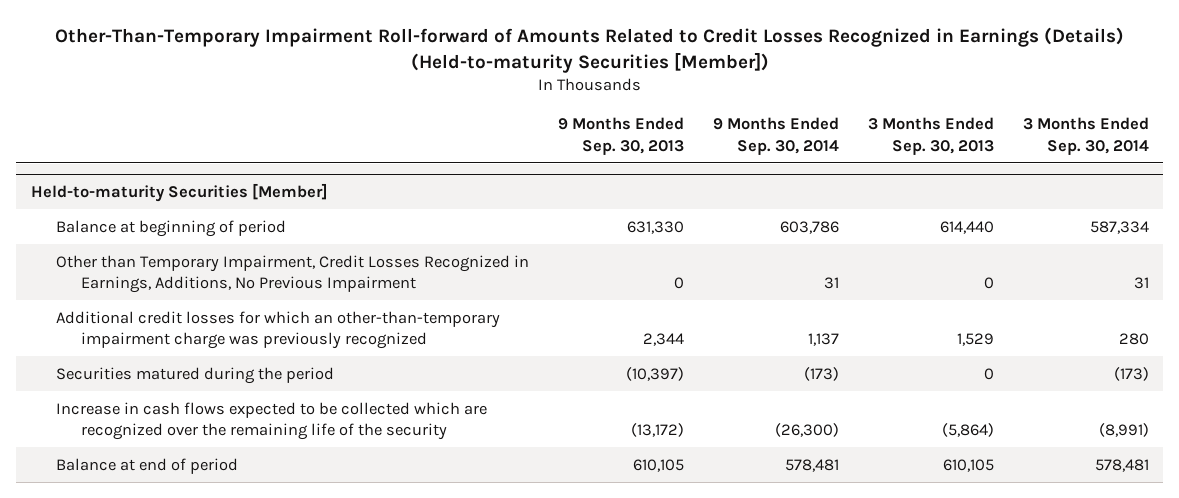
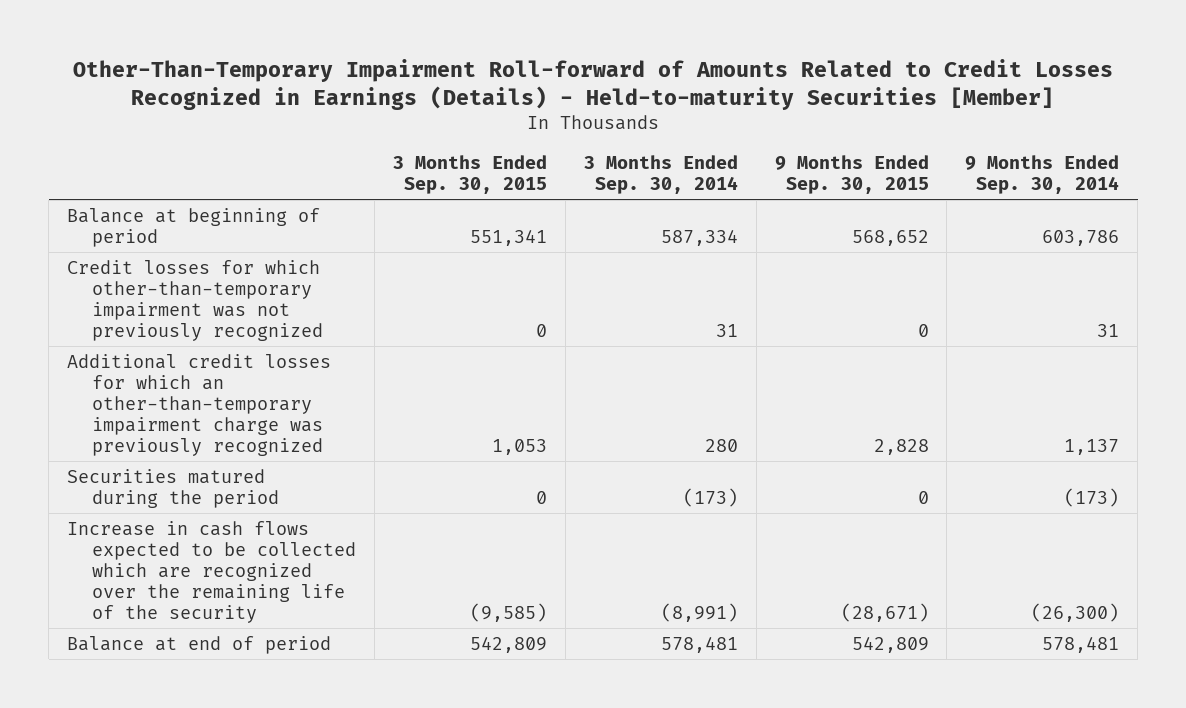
- Other-Than-Temporary Impairment Roll-forward of Amounts Related to Credit Losses Recognized in Earnings (Details) (Held-to-maturity Securities [Member])
+ Other-Than-Temporary Impairment Roll-forward of Amounts Related to Credit Losses Recognized in Earnings (Details) - Held-to-maturity Securities [Member]
- | 9 Months Ended Sep. 30, 2013 | 9 Months Ended Sep. 30, 2014 | 3 Months Ended Sep. 30, 2013 | 3 Months Ended Sep. 30, 2014
+ | 3 Months Ended Sep. 30, 2015 | 3 Months Ended Sep. 30, 2014 | 9 Months Ended Sep. 30, 2015 | 9 Months Ended Sep. 30, 2014
- Held-to-maturity Securities [Member]
- Other than Temporary Impairment, Credit Losses Recognized in Earnings, Additions, No Previous Impairment | 0 | 31 | 0 | 31
+ Credit losses for which other-than-temporary impairment was not previously recognized | 0 | 31 | 0 | 31

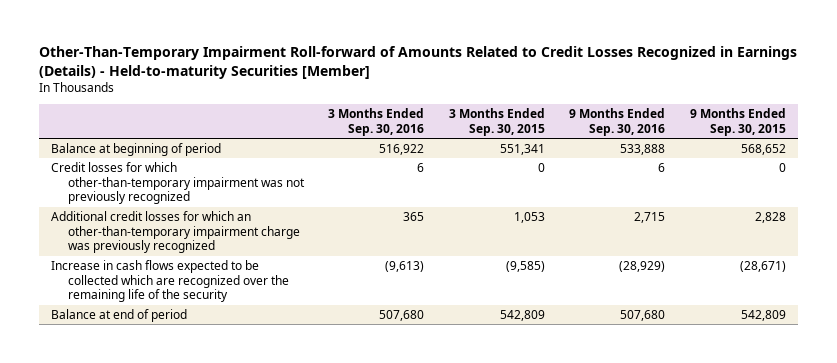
- | 3 Months Ended Sep. 30, 2015 | 3 Months Ended Sep. 30, 2014 | 9 Months Ended Sep. 30, 2015 | 9 Months Ended Sep. 30, 2014
+ | 3 Months Ended Sep. 30, 2016 | 3 Months Ended Sep. 30, 2015 | 9 Months Ended Sep. 30, 2016 | 9 Months Ended Sep. 30, 2015
- Securities matured during the period | 0 | (173) | 0 | (173)

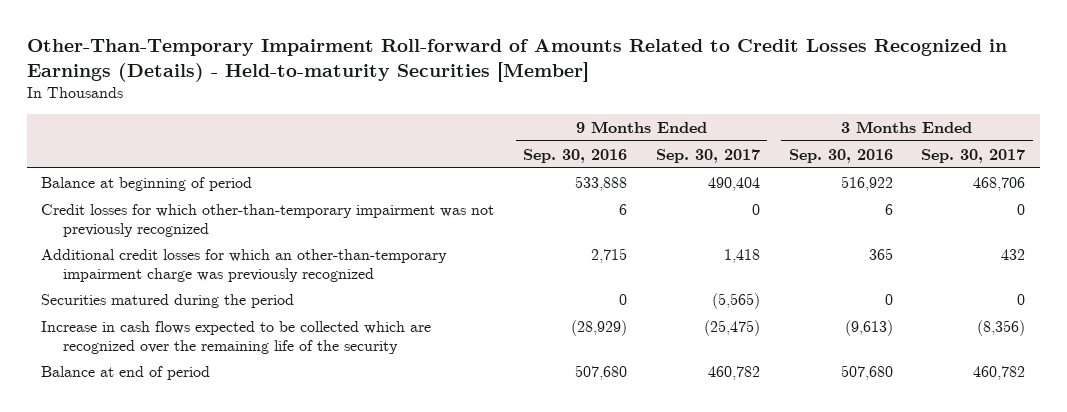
- | 3 Months Ended Sep. 30, 2016 | 3 Months Ended Sep. 30, 2015 | 9 Months Ended Sep. 30, 2016 | 9 Months Ended Sep. 30, 2015
+ | 9 Months Ended Sep. 30, 2016 | 9 Months Ended Sep. 30, 2017 | 3 Months Ended Sep. 30, 2016 | 3 Months Ended Sep. 30, 2017
+ Securities matured during the period | 0 | (5,565) | 0 | 0

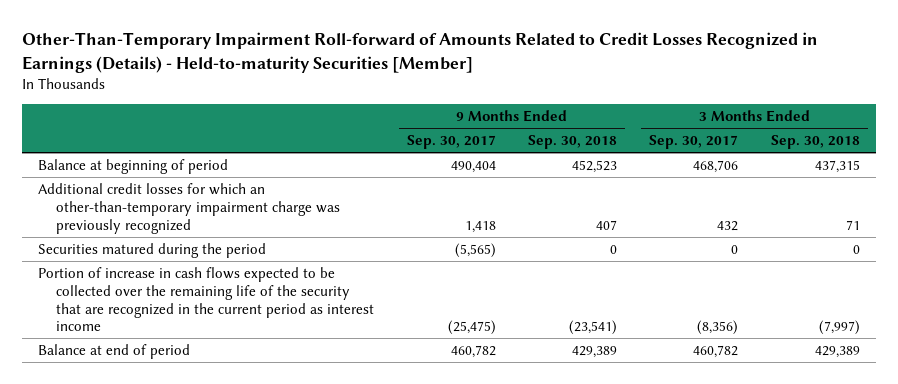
- | 9 Months Ended Sep. 30, 2016 | 9 Months Ended Sep. 30, 2017 | 3 Months Ended Sep. 30, 2016 | 3 Months Ended Sep. 30, 2017
+ | 9 Months Ended Sep. 30, 2017 | 9 Months Ended Sep. 30, 2018 | 3 Months Ended Sep. 30, 2017 | 3 Months Ended Sep. 30, 2018
- Credit losses for which other-than-temporary impairment was not previously recognized | 6 | 0 | 6 | 0
- Increase in cash flows expected to be collected which are recognized over the remaining life of the security | (28,929) | (25,475) | (9,613) | (8,356)
+ Portion of increase in cash flows expected to be collected over the remaining life of the security that are recognized in the current period as interest income | (25,475) | (23,541) | (8,356) | (7,997)

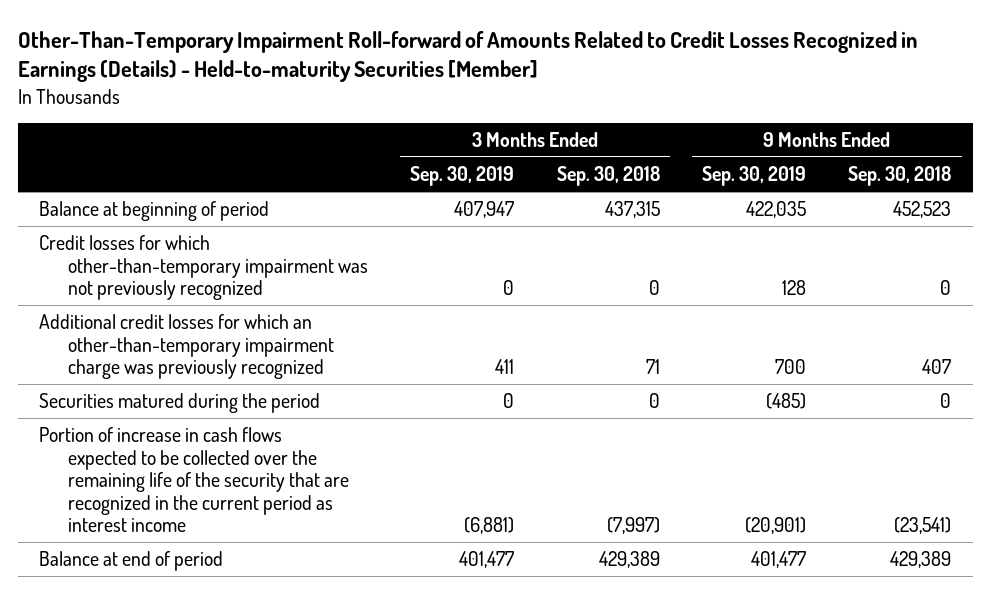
- | 9 Months Ended Sep. 30, 2017 | 9 Months Ended Sep. 30, 2018 | 3 Months Ended Sep. 30, 2017 | 3 Months Ended Sep. 30, 2018
+ | 3 Months Ended Sep. 30, 2019 | 3 Months Ended Sep. 30, 2018 | 9 Months Ended Sep. 30, 2019 | 9 Months Ended Sep. 30, 2018
+ Credit losses for which other-than-temporary impairment was not previously recognized | 0 | 0 | 128 | 0

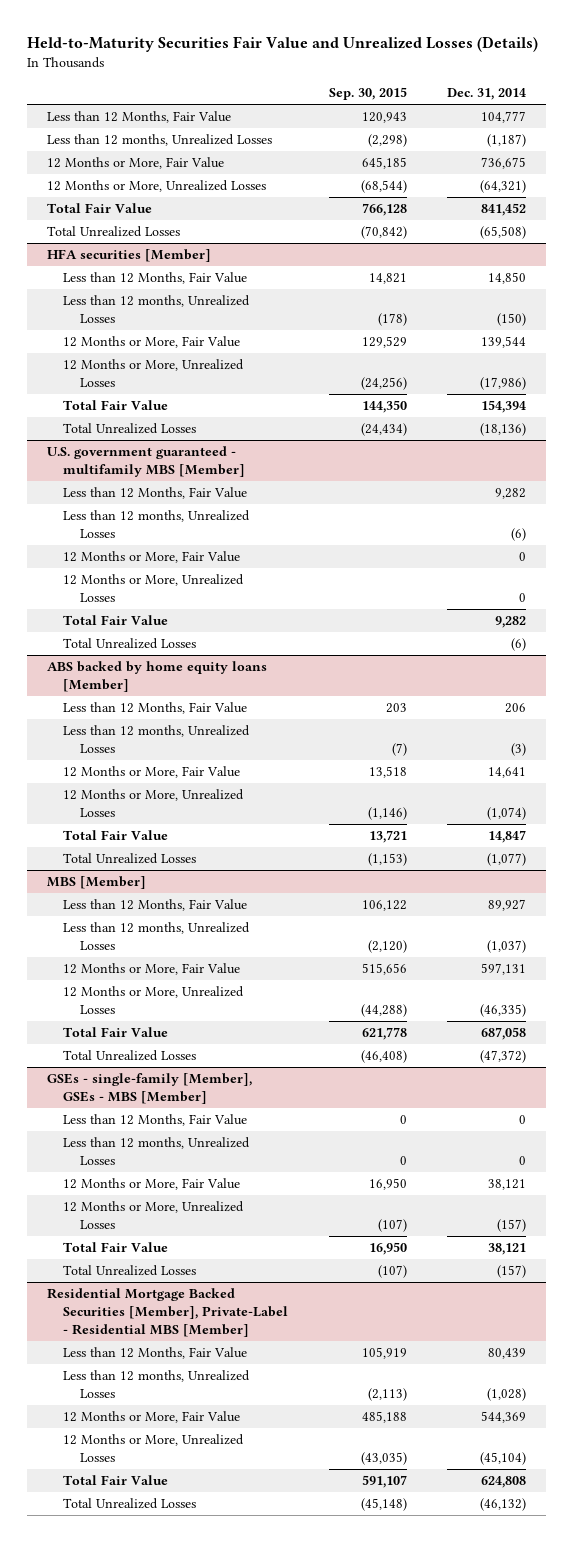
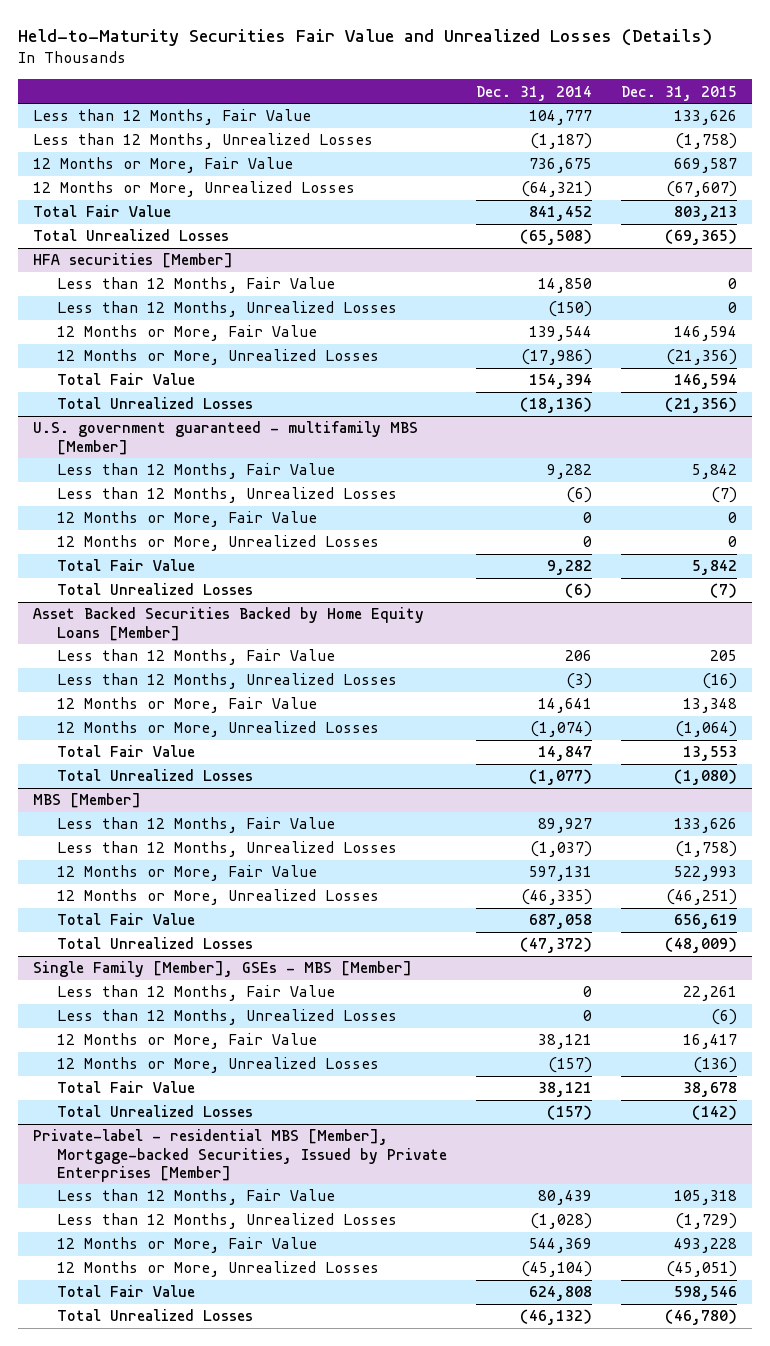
- | Sep. 30, 2015 | Dec. 31, 2014
+ | Dec. 31, 2014 | Dec. 31, 2015
- Less than 12 months, Unrealized Losses | (2,298) | (1,187)
+ Less than 12 Months, Unrealized Losses | (1,187) | (1,758)
@ HFA securities [Member]
- Less than 12 months, Unrealized Losses | (178) | (150)
+ Less than 12 Months, Unrealized Losses | (150) | 0
@ U.S. government guaranteed - multifamily MBS [Member]
- Less than 12 months, Unrealized Losses | | (6)
+ Less than 12 Months, Unrealized Losses | (6) | (7)
- ABS backed by home equity loans [Member]
+ Asset Backed Securities Backed by Home Equity Loans [Member]
- Less than 12 months, Unrealized Losses | (7) | (3)
+ Less than 12 Months, Unrealized Losses | (3) | (16)
@ MBS [Member]
- Less than 12 months, Unrealized Losses | (2,120) | (1,037)
+ Less than 12 Months, Unrealized Losses | (1,037) | (1,758)
- GSEs - single-family [Member], GSEs - MBS [Member]
+ Single Family [Member], GSEs - MBS [Member]
- Less than 12 months, Unrealized Losses | 0 | 0
+ Less than 12 Months, Unrealized Losses | 0 | (6)
- Residential Mortgage Backed Securities [Member], Private-Label - Residential MBS [Member]
+ Private-label - residential MBS [Member], Mortgage-backed Securities, Issued by Private Enterprises [Member]
- Less than 12 months, Unrealized Losses | (2,113) | (1,028)
+ Less than 12 Months, Unrealized Losses | (1,028) | (1,729)

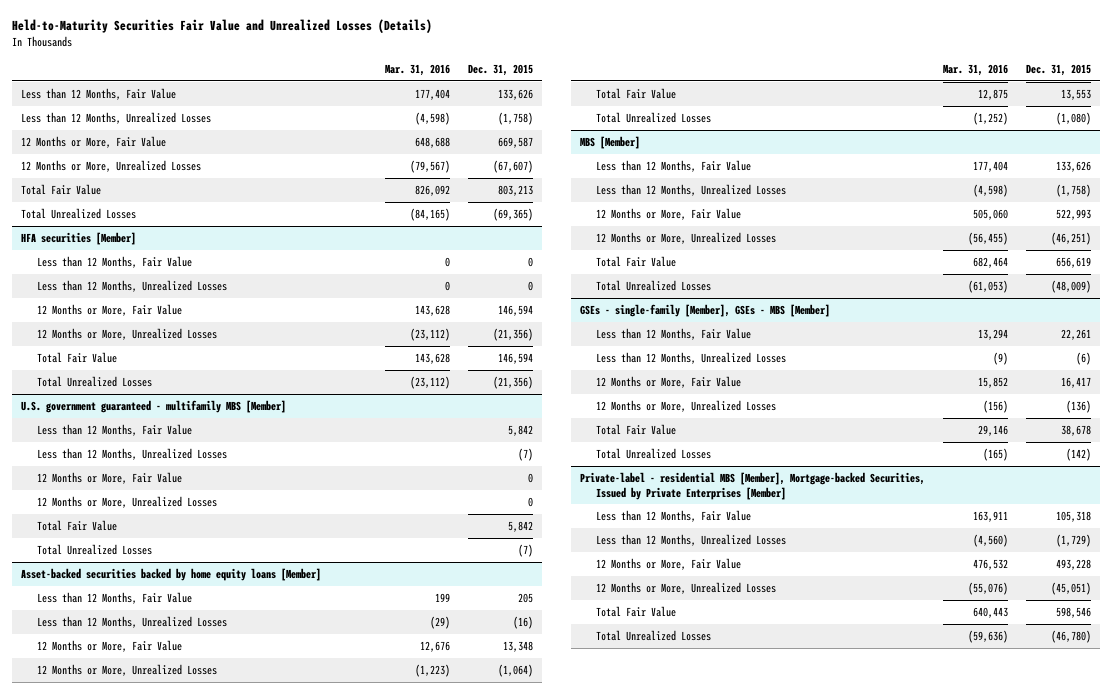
- | Dec. 31, 2014 | Dec. 31, 2015
+ | Mar. 31, 2016 | Dec. 31, 2015
- Asset Backed Securities Backed by Home Equity Loans [Member]
+ Asset-backed securities backed by home equity loans [Member]
- Single Family [Member], GSEs - MBS [Member]
+ GSEs - single-family [Member], GSEs - MBS [Member]

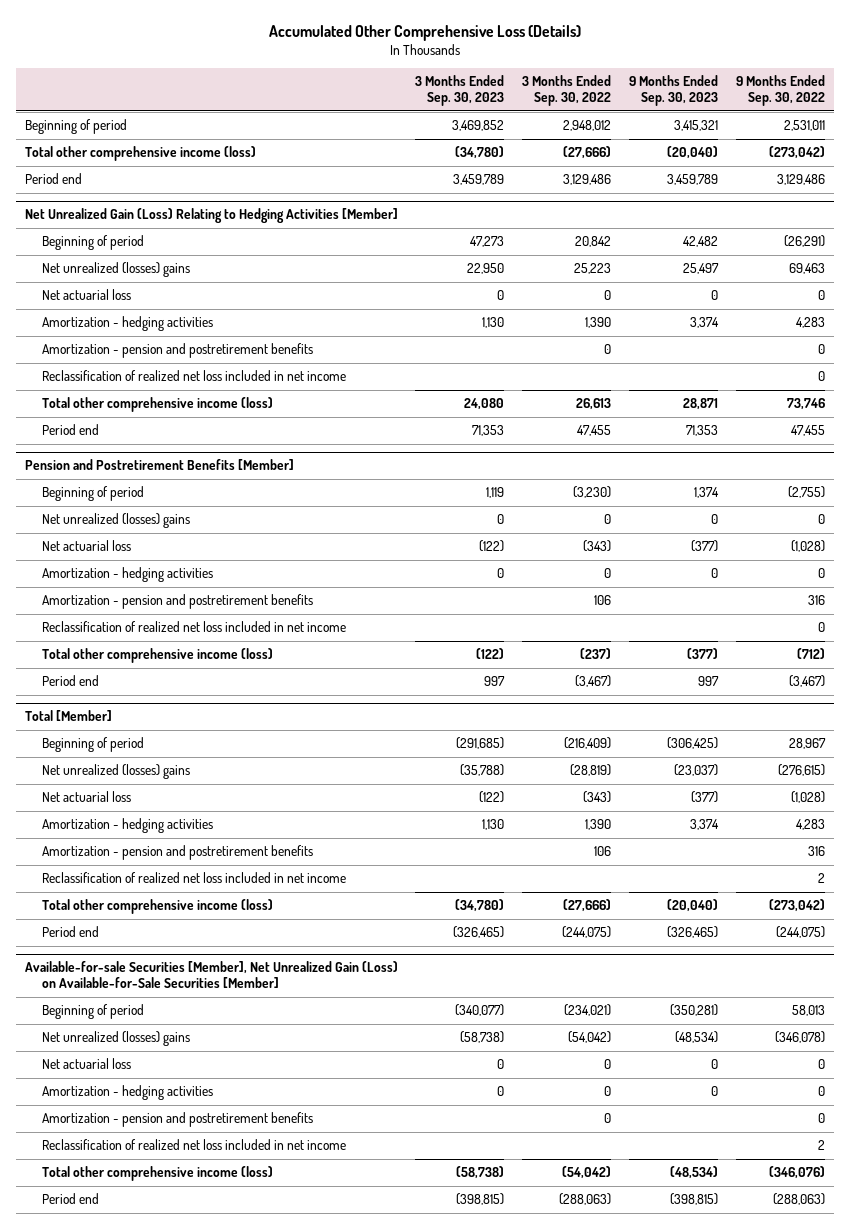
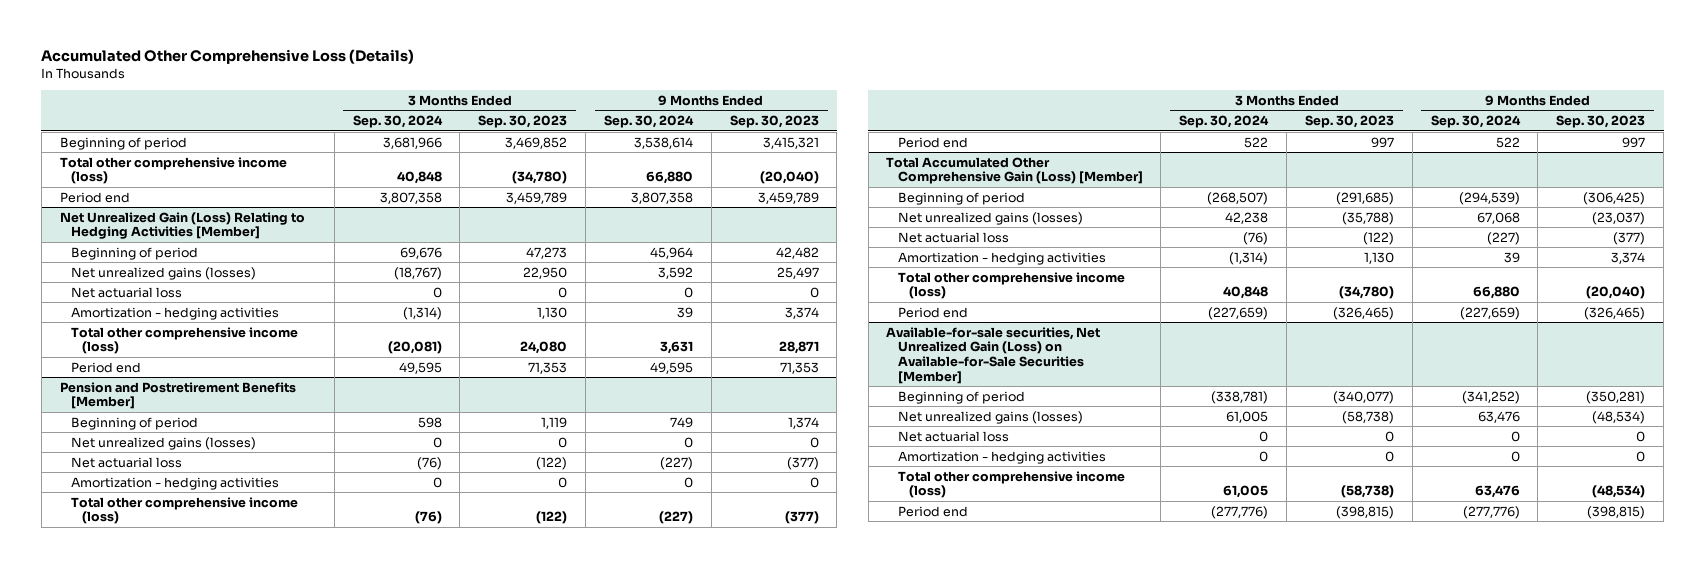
- | 3 Months Ended Sep. 30, 2023 | 3 Months Ended Sep. 30, 2022 | 9 Months Ended Sep. 30, 2023 | 9 Months Ended Sep. 30, 2022
+ | 3 Months Ended Sep. 30, 2024 | 3 Months Ended Sep. 30, 2023 | 9 Months Ended Sep. 30, 2024 | 9 Months Ended Sep. 30, 2023
@ Net Unrealized Gain (Loss) Relating to Hedging Activities [Member]
- Net unrealized (losses) gains | 22,950 | 25,223 | 25,497 | 69,463
+ Net unrealized gains (losses) | (18,767) | 22,950 | 3,592 | 25,497
- Amortization - pension and postretirement benefits | | 0 | | 0
- Reclassification of realized net loss included in net income | | | | 0
@ Pension and Postretirement Benefits [Member]
- Net unrealized (losses) gains | 0 | 0 | 0 | 0
+ Net unrealized gains (losses) | 0 | 0 | 0 | 0
- Amortization - pension and postretirement benefits | | 106 | | 316
- Reclassification of realized net loss included in net income | | | | 0
- Total [Member]
+ Total Accumulated Other Comprehensive Gain (Loss) [Member]
- Net unrealized (losses) gains | (35,788) | (28,819) | (23,037) | (276,615)
+ Net unrealized gains (losses) | 42,238 | (35,788) | 67,068 | (23,037)
- Amortization - pension and postretirement benefits | | 106 | | 316
- Reclassification of realized net loss included in net income | | | | 2
- Available-for-sale Securities [Member], Net Unrealized Gain (Loss) on Available-for-Sale Securities [Member]
+ Available-for-sale securities, Net Unrealized Gain (Loss) on Available-for-Sale Securities [Member]
- Net unrealized (losses) gains | (58,738) | (54,042) | (48,534) | (346,078)
+ Net unrealized gains (losses) | 61,005 | (58,738) | 63,476 | (48,534)
- Amortization - pension and postretirement benefits | | 0 | | 0
- Reclassification of realized net loss included in net income | | | | 2

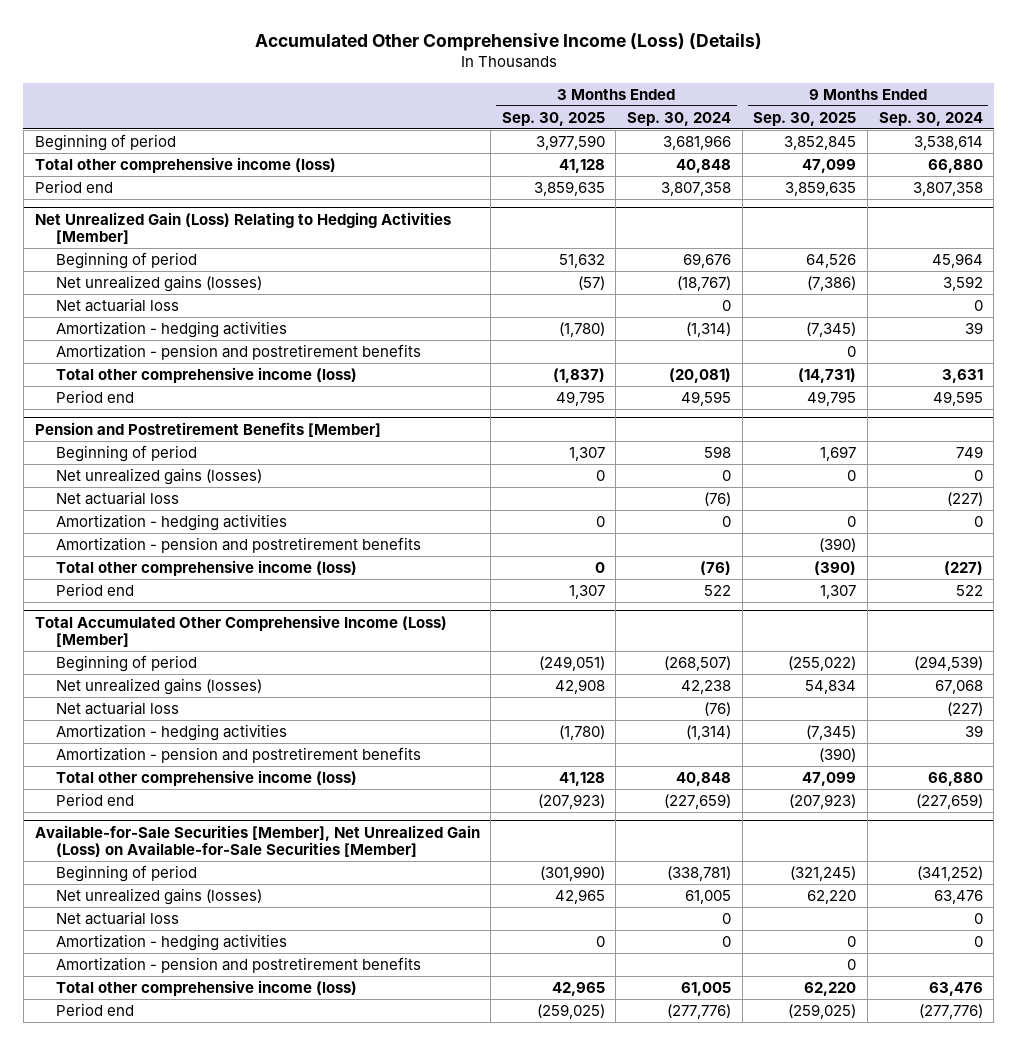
- Accumulated Other Comprehensive Loss (Details)
+ Accumulated Other Comprehensive Income (Loss) (Details)
- | 3 Months Ended Sep. 30, 2024 | 3 Months Ended Sep. 30, 2023 | 9 Months Ended Sep. 30, 2024 | 9 Months Ended Sep. 30, 2023
+ | 3 Months Ended Sep. 30, 2025 | 3 Months Ended Sep. 30, 2024 | 9 Months Ended Sep. 30, 2025 | 9 Months Ended Sep. 30, 2024
@ Net Unrealized Gain (Loss) Relating to Hedging Activities [Member]
+ Amortization - pension and postretirement benefits | | | 0 |
@ Pension and Postretirement Benefits [Member]
+ Amortization - pension and postretirement benefits | | | (390) |
- Total Accumulated Other Comprehensive Gain (Loss) [Member]
+ Total Accumulated Other Comprehensive Income (Loss) [Member]
+ Amortization - pension and postretirement benefits | | | (390) |
- Available-for-sale securities, Net Unrealized Gain (Loss) on Available-for-Sale Securities [Member]
+ Available-for-Sale Securities [Member], Net Unrealized Gain (Loss) on Available-for-Sale Securities [Member]
+ Amortization - pension and postretirement benefits | | | 0 |

